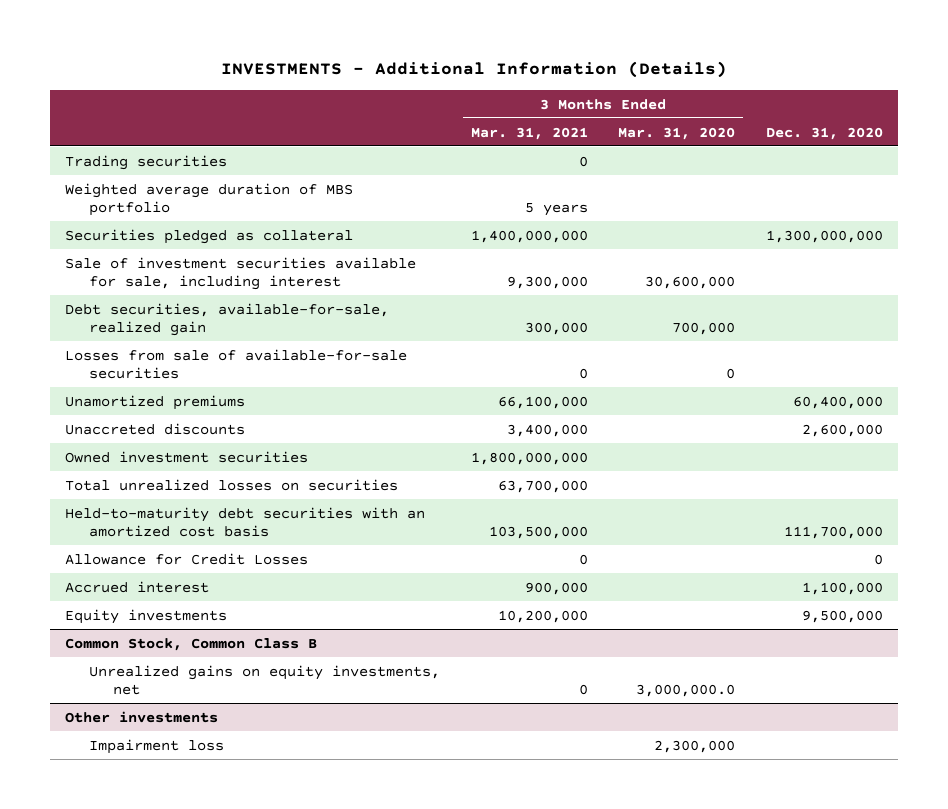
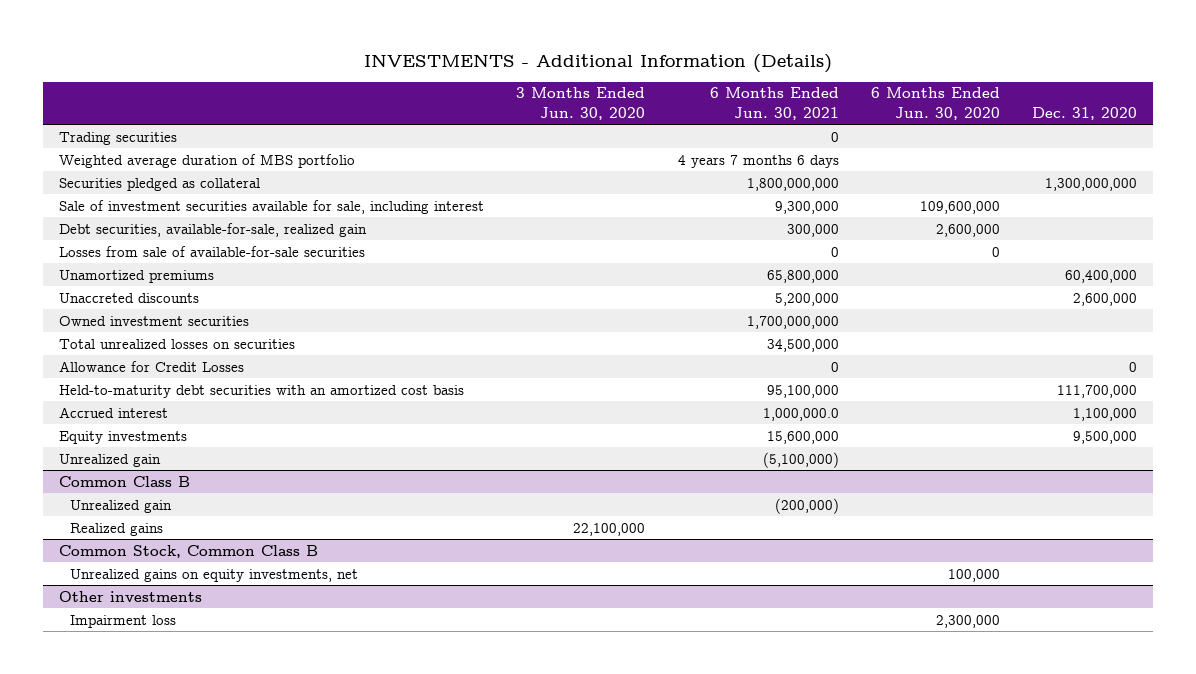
- | 3 Months Ended Mar. 31, 2021 | 3 Months Ended Mar. 31, 2020 | Dec. 31, 2020
+ | 3 Months Ended Jun. 30, 2020 | 6 Months Ended Jun. 30, 2021 | 6 Months Ended Jun. 30, 2020 | Dec. 31, 2020
moved down: Held-to-maturity debt securities with an amortized cost basis | | 95,100,000 | | 111,700,000
+ Unrealized gain | | (5,100,000) | |
+ Common Class B
+ Unrealized gain | | (200,000) | |
+ Realized gains | 22,100,000 | | |

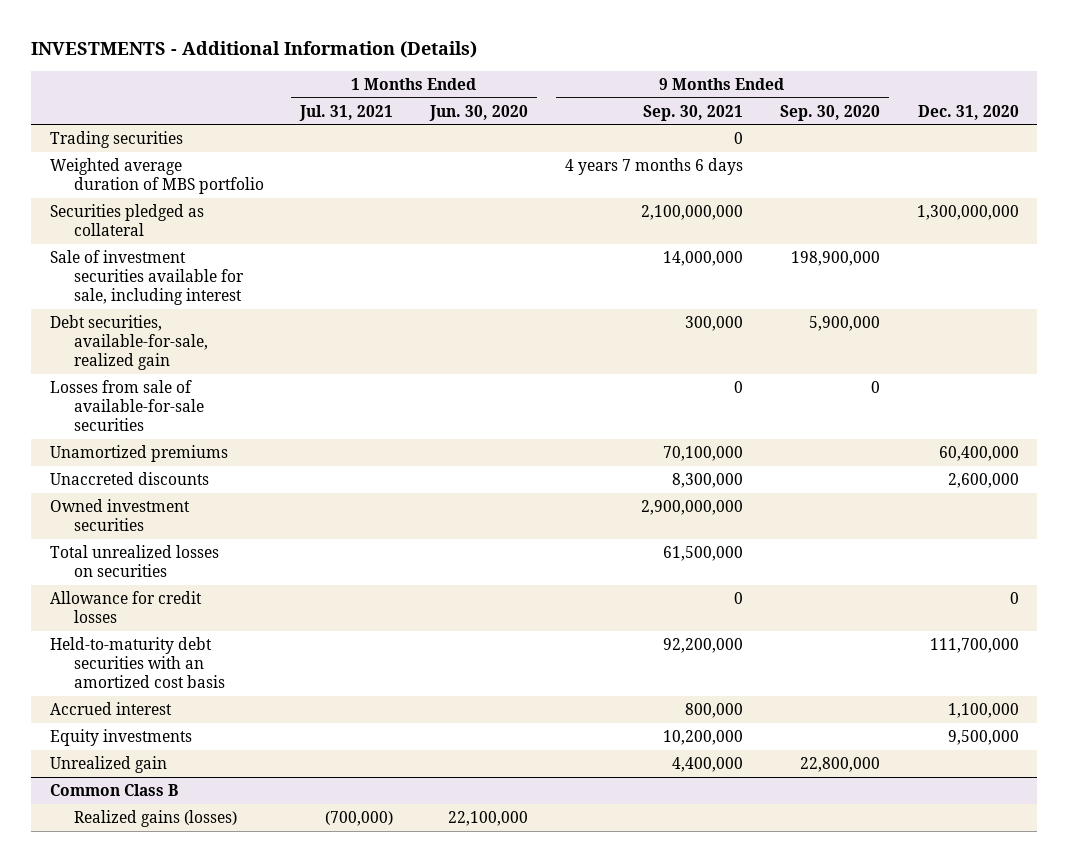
- | 3 Months Ended Jun. 30, 2020 | 6 Months Ended Jun. 30, 2021 | 6 Months Ended Jun. 30, 2020 | Dec. 31, 2020
+ | 1 Months Ended Jul. 31, 2021 | 1 Months Ended Jun. 30, 2020 | 9 Months Ended Sep. 30, 2021 | 9 Months Ended Sep. 30, 2020 | Dec. 31, 2020
- Allowance for Credit Losses | | 0 | | 0
+ Allowance for credit losses | | | 0 | | 0
@ Common Class B
- Unrealized gain | | (200,000) | |
- Realized gains | 22,100,000 | | |
- Common Stock, Common Class B
- Unrealized gains on equity investments, net | | | 100,000 |
- Other investments
- Impairment loss | | | 2,300,000 |
@ Common Class B
+ Realized gains (losses) | (700,000) | 22,100,000 | | |

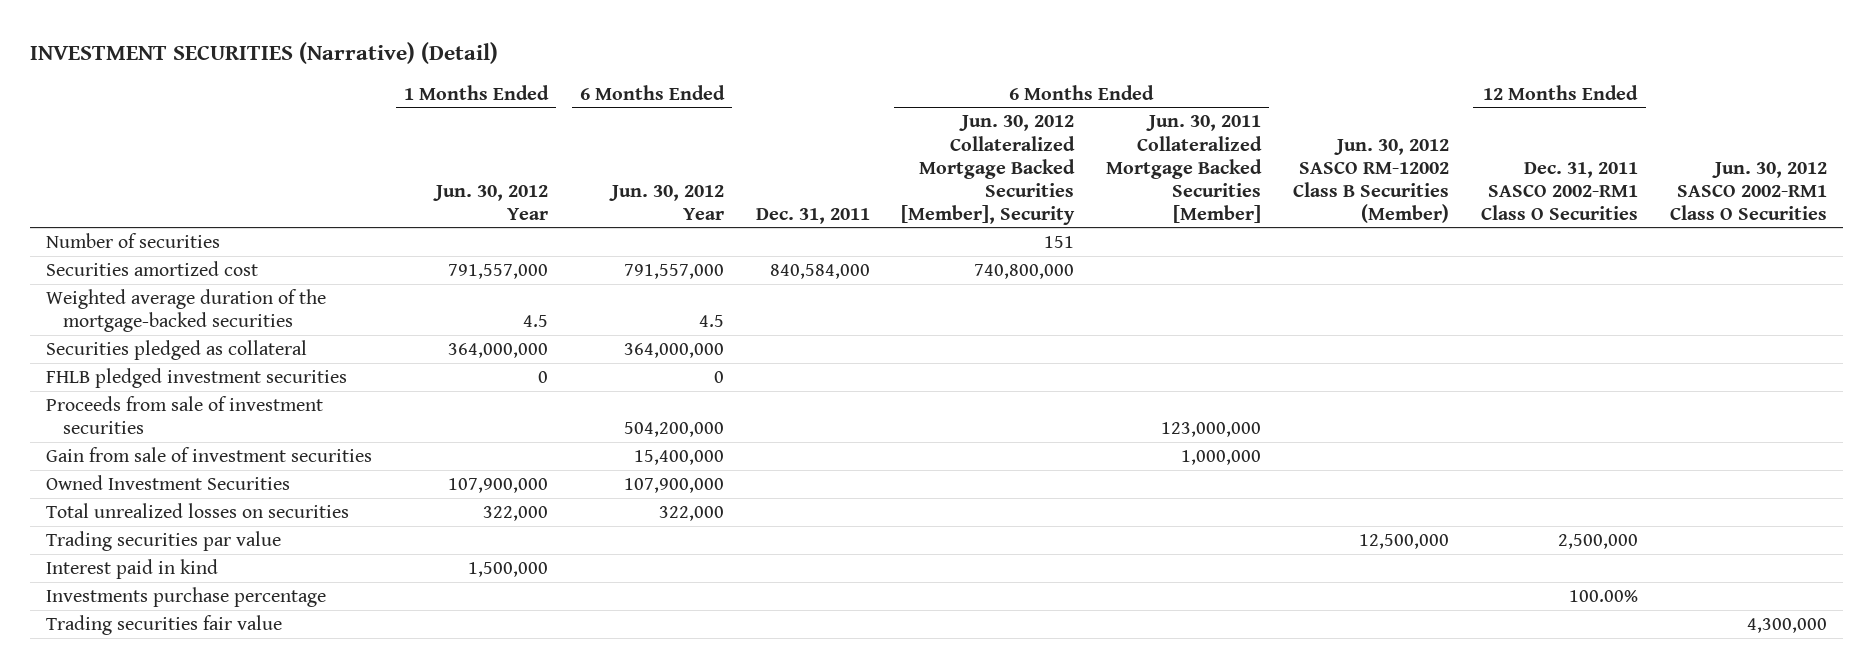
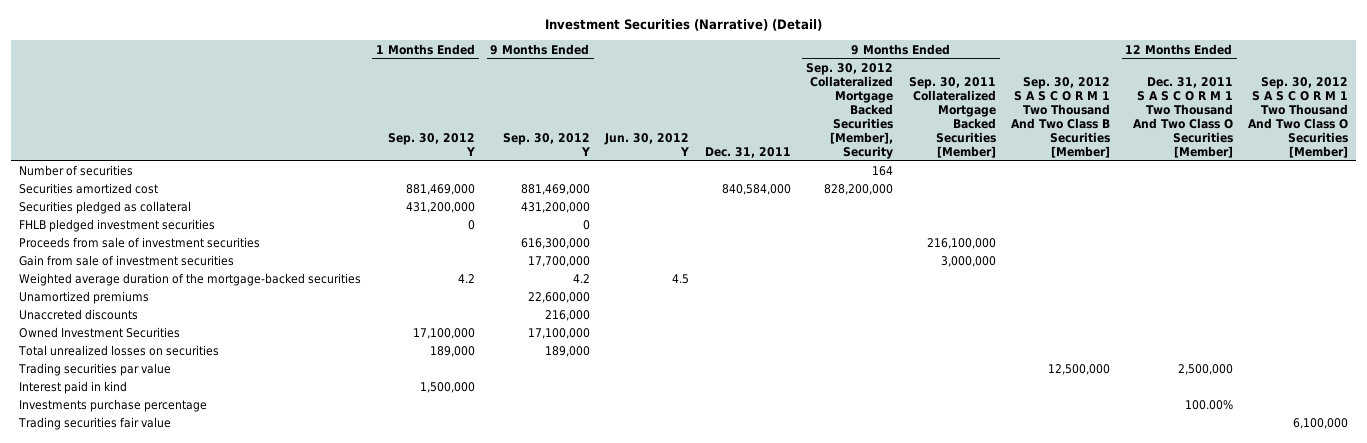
- INVESTMENT SECURITIES (Narrative) (Detail)
+ Investment Securities (Narrative) (Detail)
- | 1 Months Ended Jun. 30, 2012 Year | 6 Months Ended Jun. 30, 2012 Year | Dec. 31, 2011 | 6 Months Ended Jun. 30, 2012 Collateralized Mortgage Backed Securities [Member], Security | 6 Months Ended Jun. 30, 2011 Collateralized Mortgage Backed Securities [Member] | Jun. 30, 2012 SASCO RM-12002 Class B Securities (Member) | 12 Months Ended Dec. 31, 2011 SASCO 2002-RM1 Class O Securities | Jun. 30, 2012 SASCO 2002-RM1 Class O Securities
+ | 1 Months Ended Sep. 30, 2012 Y | 9 Months Ended Sep. 30, 2012 Y | Jun. 30, 2012 Y | Dec. 31, 2011 | 9 Months Ended Sep. 30, 2012 Collateralized Mortgage Backed Securities [Member], Security | 9 Months Ended Sep. 30, 2011 Collateralized Mortgage Backed Securities [Member] | Sep. 30, 2012 S A S C O R M 1 Two Thousand And Two Class B Securities [Member] | 12 Months Ended Dec. 31, 2011 S A S C O R M 1 Two Thousand And Two Class O Securities [Member] | Sep. 30, 2012 S A S C O R M 1 Two Thousand And Two Class O Securities [Member]
moved down: Weighted average duration of the mortgage-backed securities | 4.2 | 4.2 | 4.5 | | | | | |
+ Unamortized premiums | | 22,600,000 | | | | | | |
+ Unaccreted discounts | | 216,000 | | | | | | |

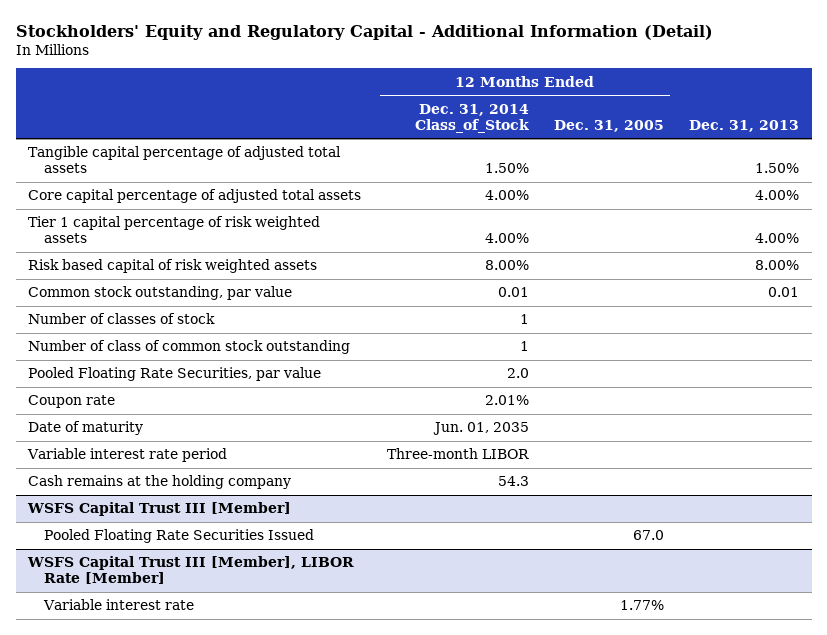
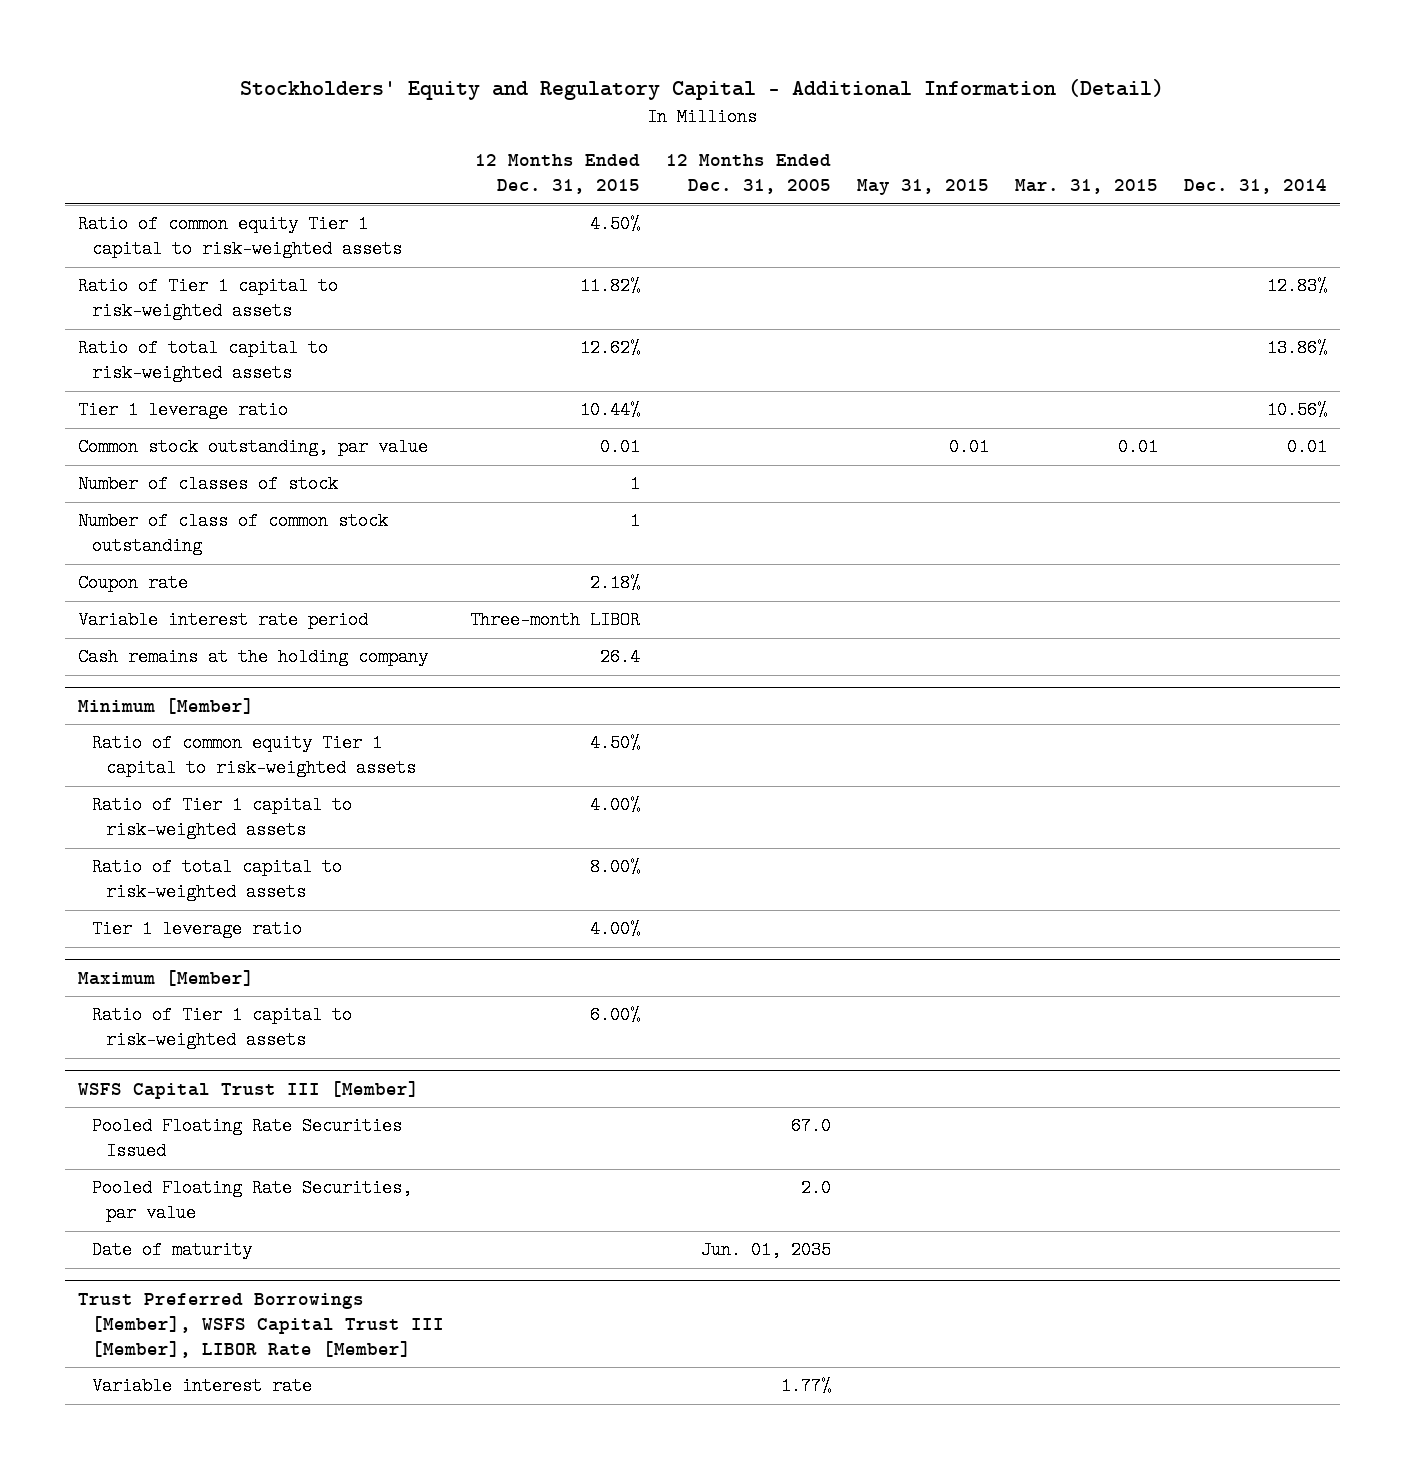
- | 12 Months Ended Dec. 31, 2014 Class_of_Stock | 12 Months Ended Dec. 31, 2005 | Dec. 31, 2013
+ | 12 Months Ended Dec. 31, 2015 | 12 Months Ended Dec. 31, 2005 | May 31, 2015 | Mar. 31, 2015 | Dec. 31, 2014
- Tangible capital percentage of adjusted total assets | 1.50% | | 1.50%
- Core capital percentage of adjusted total assets | 4.00% | | 4.00%
- Tier 1 capital percentage of risk weighted assets | 4.00% | | 4.00%
- Risk based capital of risk weighted assets | 8.00% | | 8.00%
+ Ratio of common equity Tier 1 capital to risk-weighted assets | 4.50% | | | |
+ Ratio of Tier 1 capital to risk-weighted assets | 11.82% | | | | 12.83%
+ Ratio of total capital to risk-weighted assets | 12.62% | | | | 13.86%
+ Tier 1 leverage ratio | 10.44% | | | | 10.56%
- Pooled Floating Rate Securities, par value | 2.0 | |
- Date of maturity | Jun. 01, 2035 | |
+ Minimum [Member]
+ Ratio of common equity Tier 1 capital to risk-weighted assets | 4.50% | | | |
+ Ratio of Tier 1 capital to risk-weighted assets | 4.00% | | | |
+ Ratio of total capital to risk-weighted assets | 8.00% | | | |
+ Tier 1 leverage ratio | 4.00% | | | |
+ Maximum [Member]
+ Ratio of Tier 1 capital to risk-weighted assets | 6.00% | | | |
- WSFS Capital Trust III [Member], LIBOR Rate [Member]
@ WSFS Capital Trust III [Member]
+ Pooled Floating Rate Securities, par value | | 2.0 | | |
+ Date of maturity | | Jun. 01, 2035 | | |
+ Trust Preferred Borrowings [Member], WSFS Capital Trust III [Member], LIBOR Rate [Member]

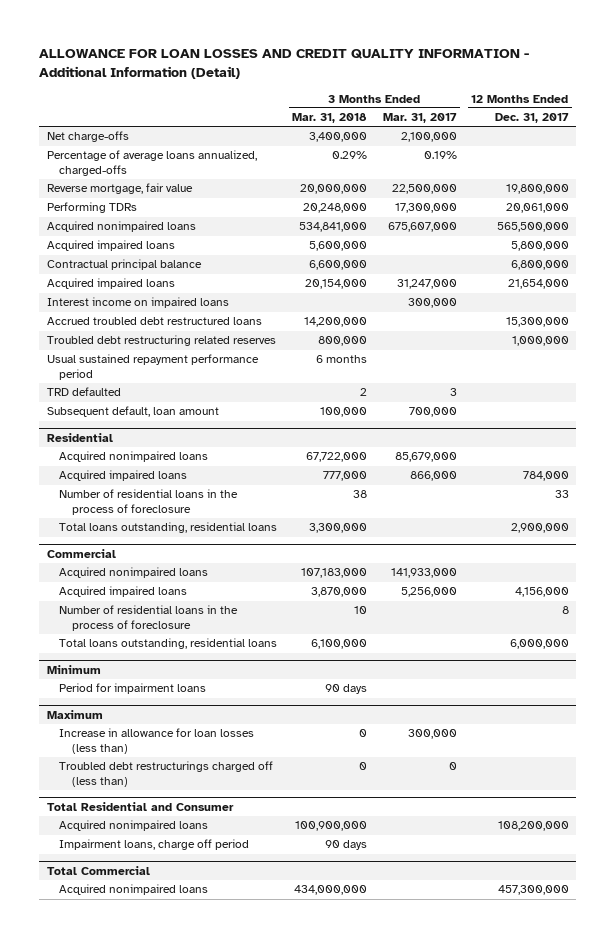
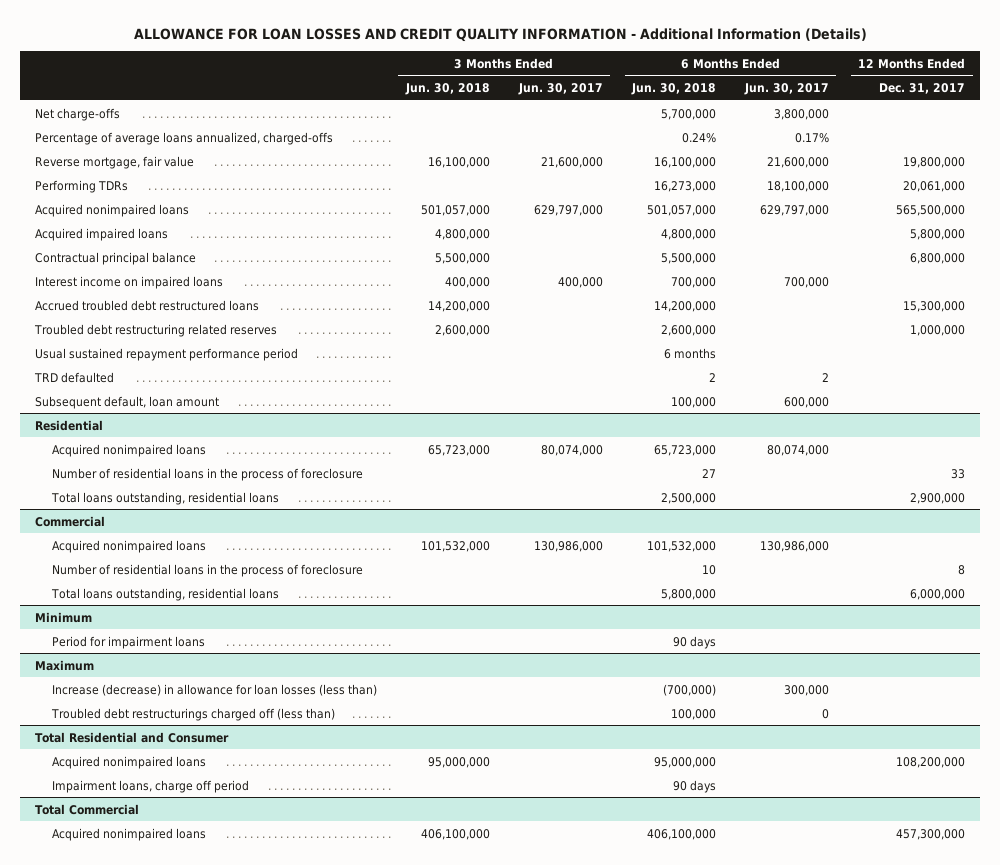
- ALLOWANCE FOR LOAN LOSSES AND CREDIT QUALITY INFORMATION - Additional Information (Detail)
+ ALLOWANCE FOR LOAN LOSSES AND CREDIT QUALITY INFORMATION - Additional Information (Details)
- | 3 Months Ended Mar. 31, 2018 | 3 Months Ended Mar. 31, 2017 | 12 Months Ended Dec. 31, 2017
+ | 3 Months Ended Jun. 30, 2018 | 3 Months Ended Jun. 30, 2017 | 6 Months Ended Jun. 30, 2018 | 6 Months Ended Jun. 30, 2017 | 12 Months Ended Dec. 31, 2017
- Acquired impaired loans | 20,154,000 | 31,247,000 | 21,654,000
@ Residential
- Acquired impaired loans | 777,000 | 866,000 | 784,000
@ Commercial
- Acquired impaired loans | 3,870,000 | 5,256,000 | 4,156,000
@ Maximum
- Increase in allowance for loan losses (less than) | 0 | 300,000 |
+ Increase (decrease) in allowance for loan losses (less than) | | | (700,000) | 300,000 |

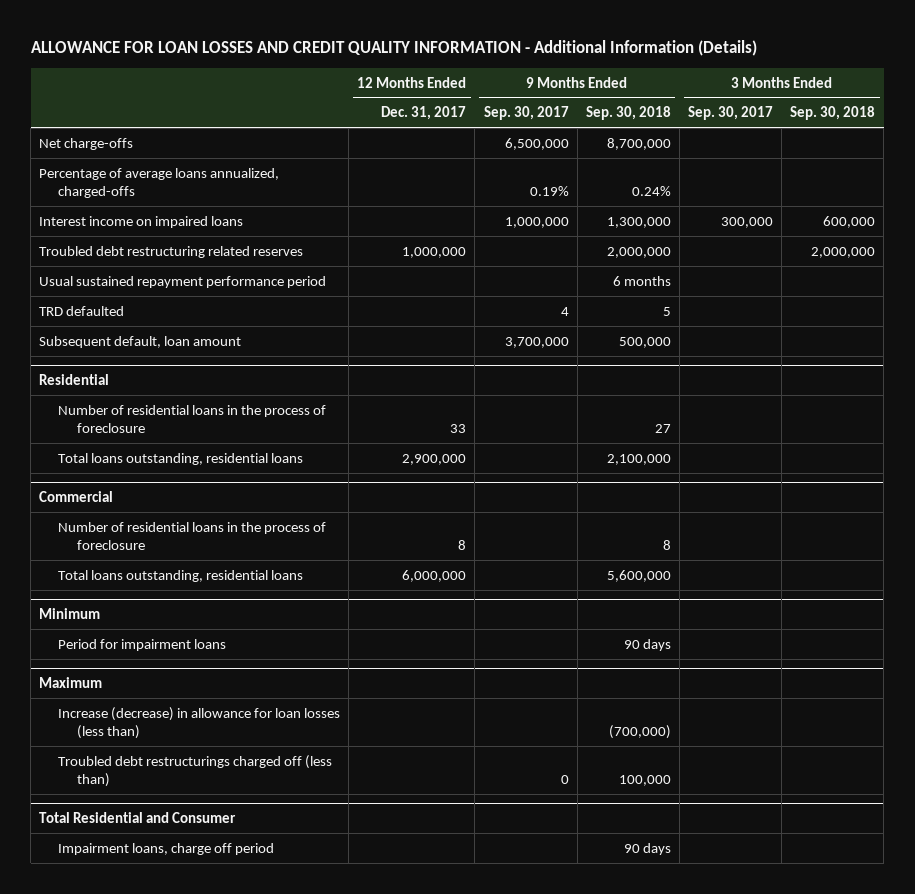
- | 3 Months Ended Jun. 30, 2018 | 3 Months Ended Jun. 30, 2017 | 6 Months Ended Jun. 30, 2018 | 6 Months Ended Jun. 30, 2017 | 12 Months Ended Dec. 31, 2017
+ | 12 Months Ended Dec. 31, 2017 | 9 Months Ended Sep. 30, 2017 | 9 Months Ended Sep. 30, 2018 | 3 Months Ended Sep. 30, 2017 | 3 Months Ended Sep. 30, 2018
- Reverse mortgage, fair value | 16,100,000 | 21,600,000 | 16,100,000 | 21,600,000 | 19,800,000
- Performing TDRs | | | 16,273,000 | 18,100,000 | 20,061,000
- Acquired nonimpaired loans | 501,057,000 | 629,797,000 | 501,057,000 | 629,797,000 | 565,500,000
- Acquired impaired loans | 4,800,000 | | 4,800,000 | | 5,800,000
- Contractual principal balance | 5,500,000 | | 5,500,000 | | 6,800,000
- Accrued troubled debt restructured loans | 14,200,000 | | 14,200,000 | | 15,300,000
@ Residential
- Acquired nonimpaired loans | 65,723,000 | 80,074,000 | 65,723,000 | 80,074,000 |
@ Commercial
- Acquired nonimpaired loans | 101,532,000 | 130,986,000 | 101,532,000 | 130,986,000 |
@ Total Residential and Consumer
- Acquired nonimpaired loans | 95,000,000 | | 95,000,000 | | 108,200,000
- Total Commercial
- Acquired nonimpaired loans | 406,100,000 | | 406,100,000 | | 457,300,000

